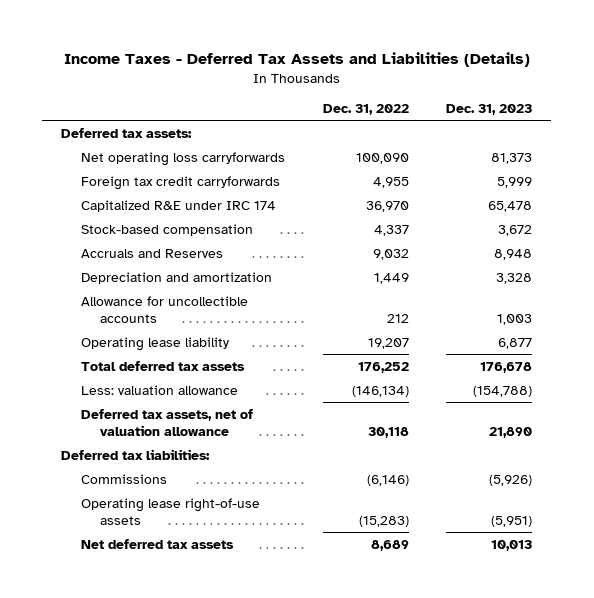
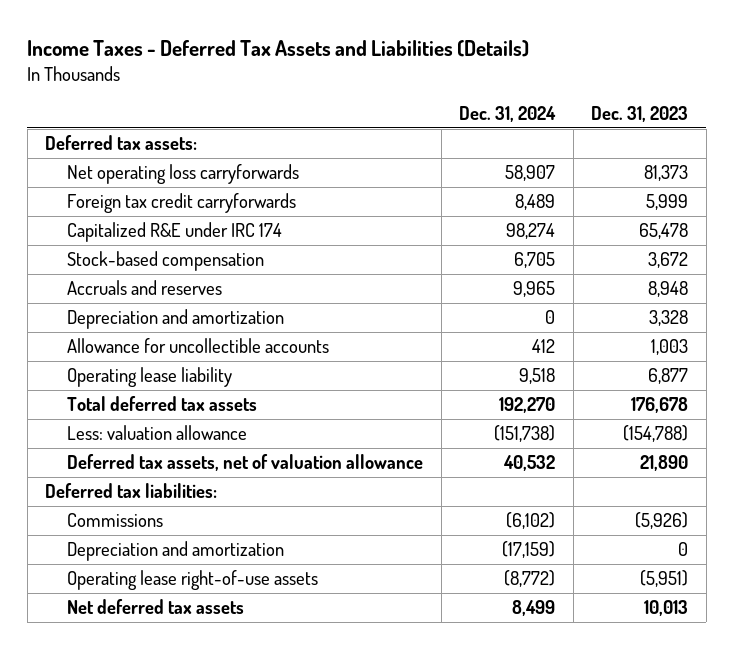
- | Dec. 31, 2022 | Dec. 31, 2023
+ | Dec. 31, 2024 | Dec. 31, 2023
- Accruals and Reserves | 9,032 | 8,948
+ Accruals and reserves | 9,965 | 8,948
+ Depreciation and amortization | (17,159) | 0

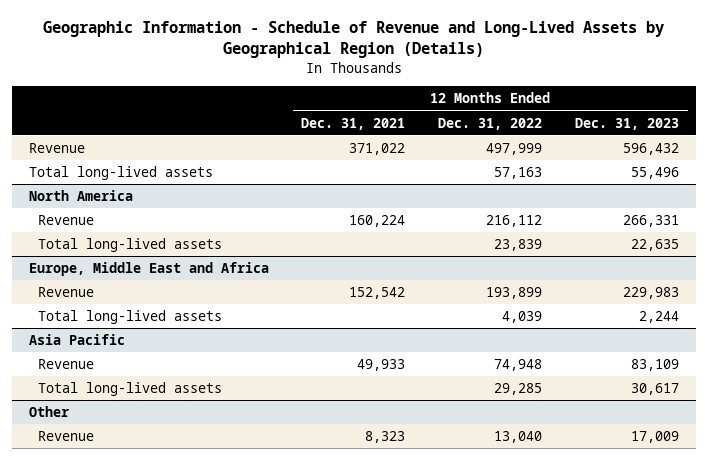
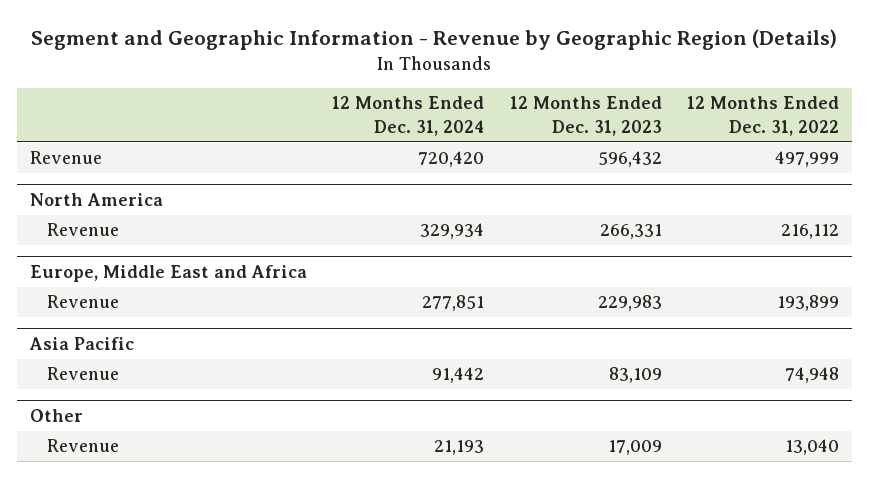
- Geographic Information - Schedule of Revenue and Long-Lived Assets by Geographical Region (Details)
+ Segment and Geographic Information - Revenue by Geographic Region (Details)
- | 12 Months Ended Dec. 31, 2021 | 12 Months Ended Dec. 31, 2022 | 12 Months Ended Dec. 31, 2023
+ | 12 Months Ended Dec. 31, 2024 | 12 Months Ended Dec. 31, 2023 | 12 Months Ended Dec. 31, 2022
- Total long-lived assets | | 57,163 | 55,496
@ North America
- Total long-lived assets | | 23,839 | 22,635
@ Europe, Middle East and Africa
- Total long-lived assets | | 4,039 | 2,244
@ Asia Pacific
- Total long-lived assets | | 29,285 | 30,617

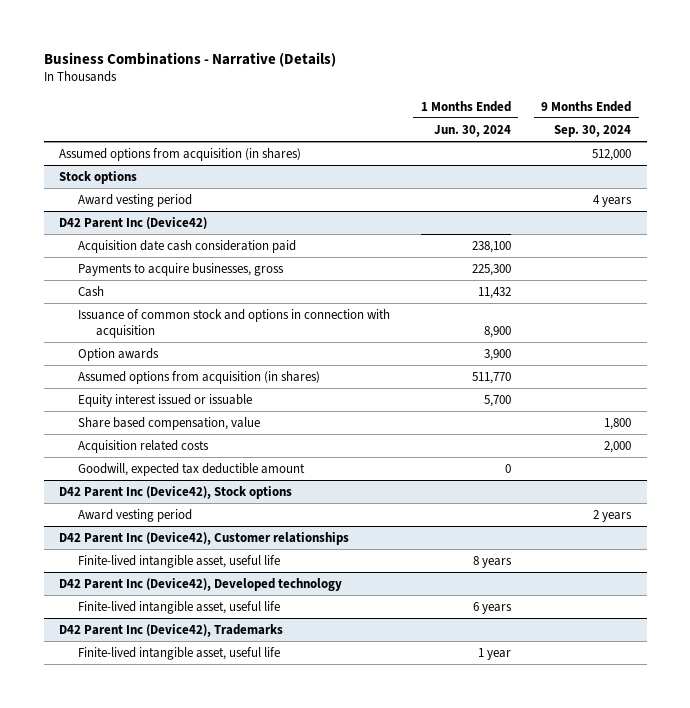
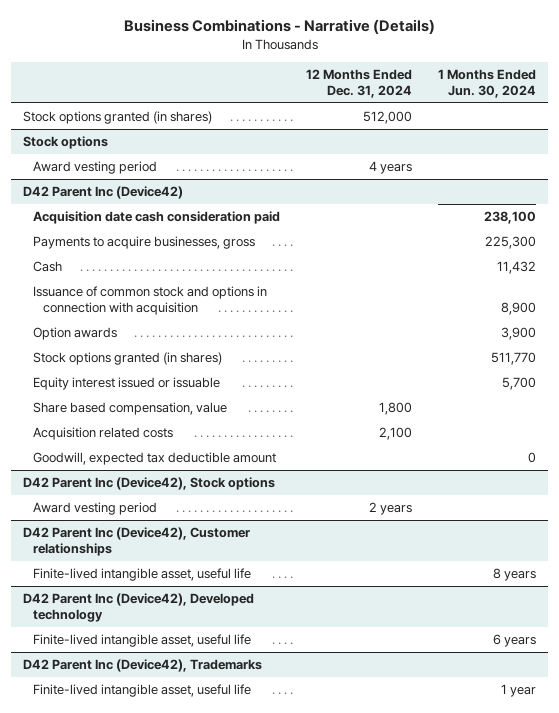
- | 1 Months Ended Jun. 30, 2024 | 9 Months Ended Sep. 30, 2024
+ | 12 Months Ended Dec. 31, 2024 | 1 Months Ended Jun. 30, 2024
- Assumed options from acquisition (in shares) | | 512,000
+ Stock options granted (in shares) | 512,000 |
@ D42 Parent Inc (Device42)
- Assumed options from acquisition (in shares) | 511,770 |
+ Stock options granted (in shares) | | 511,770

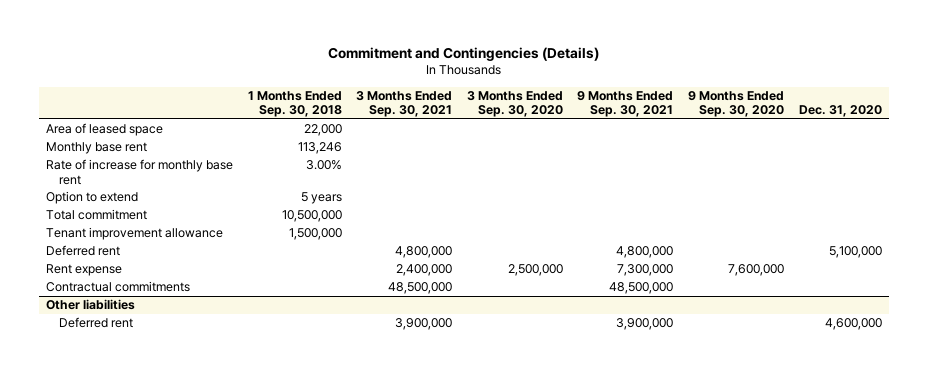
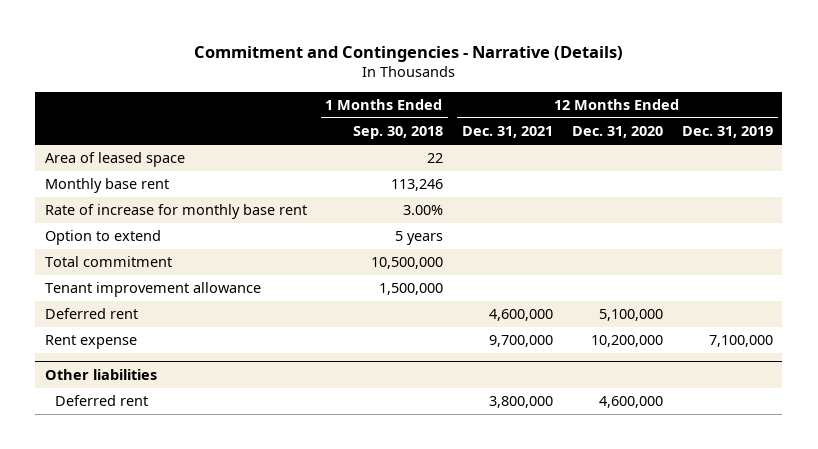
- Commitment and Contingencies (Details)
+ Commitment and Contingencies - Narrative (Details)
- | 1 Months Ended Sep. 30, 2018 | 3 Months Ended Sep. 30, 2021 | 3 Months Ended Sep. 30, 2020 | 9 Months Ended Sep. 30, 2021 | 9 Months Ended Sep. 30, 2020 | Dec. 31, 2020
+ | 1 Months Ended Sep. 30, 2018 | 12 Months Ended Dec. 31, 2021 | 12 Months Ended Dec. 31, 2020 | 12 Months Ended Dec. 31, 2019
- Area of leased space | 22,000 | | | | |
+ Area of leased space | 22 | | |
- Contractual commitments | | 48,500,000 | | 48,500,000 | |

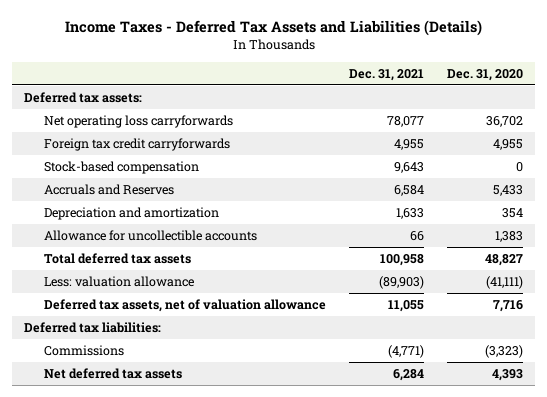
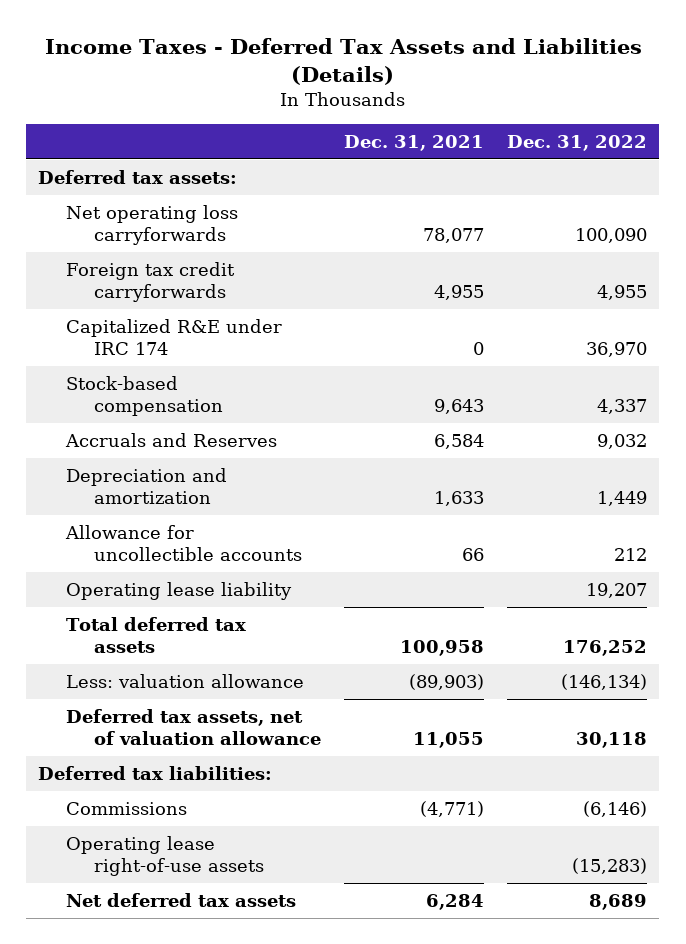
- | Dec. 31, 2021 | Dec. 31, 2020
+ | Dec. 31, 2021 | Dec. 31, 2022
+ Capitalized R&E under IRC 174 | 0 | 36,970
+ Operating lease liability | | 19,207
+ Operating lease right-of-use assets | | (15,283)

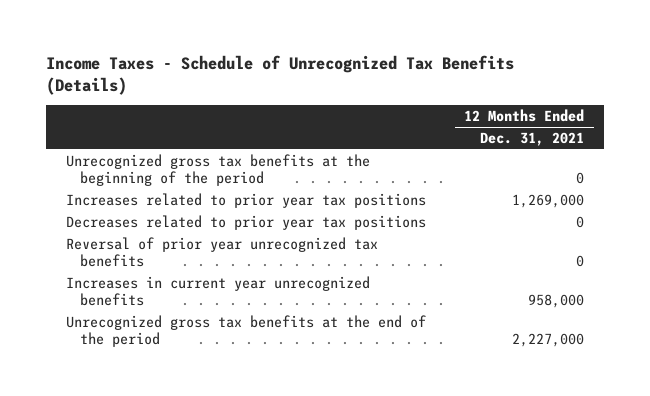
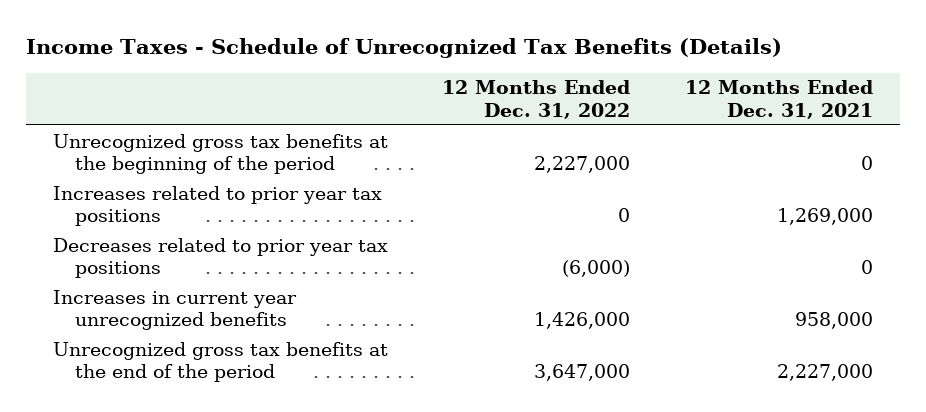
- | 12 Months Ended Dec. 31, 2021
+ | 12 Months Ended Dec. 31, 2022 | 12 Months Ended Dec. 31, 2021
- Reversal of prior year unrecognized tax benefits | 0

